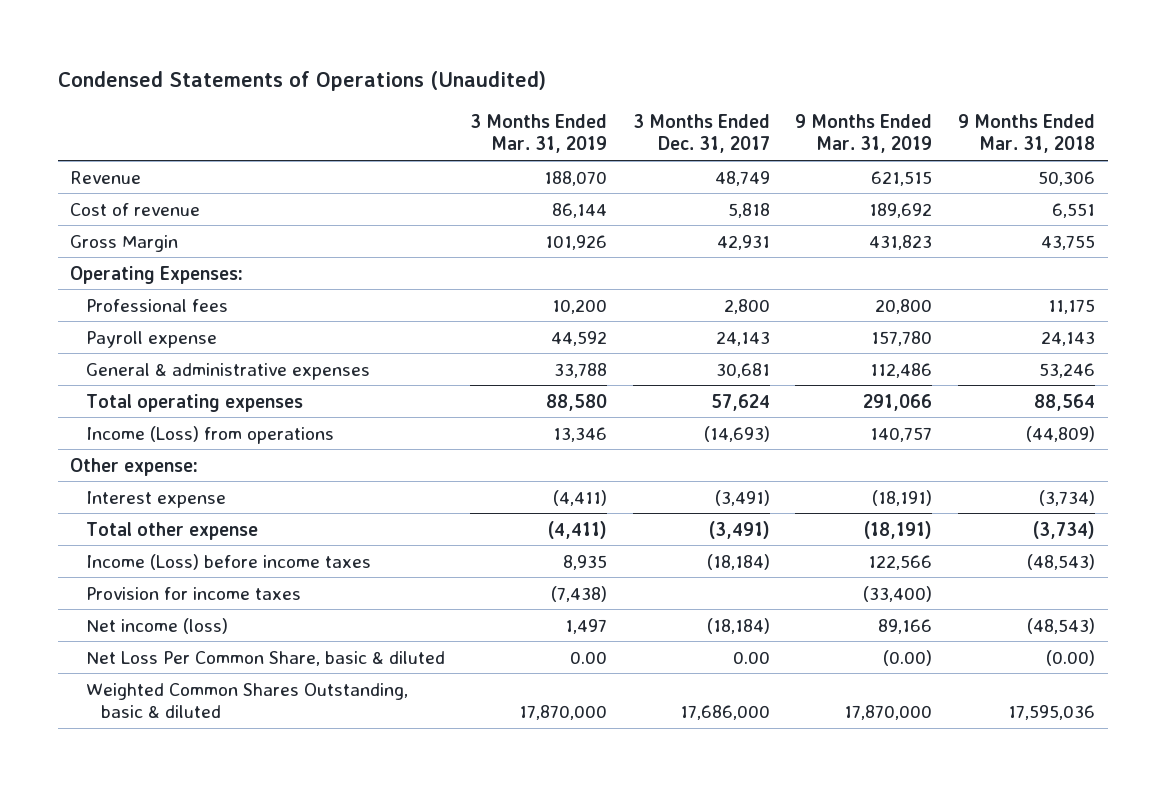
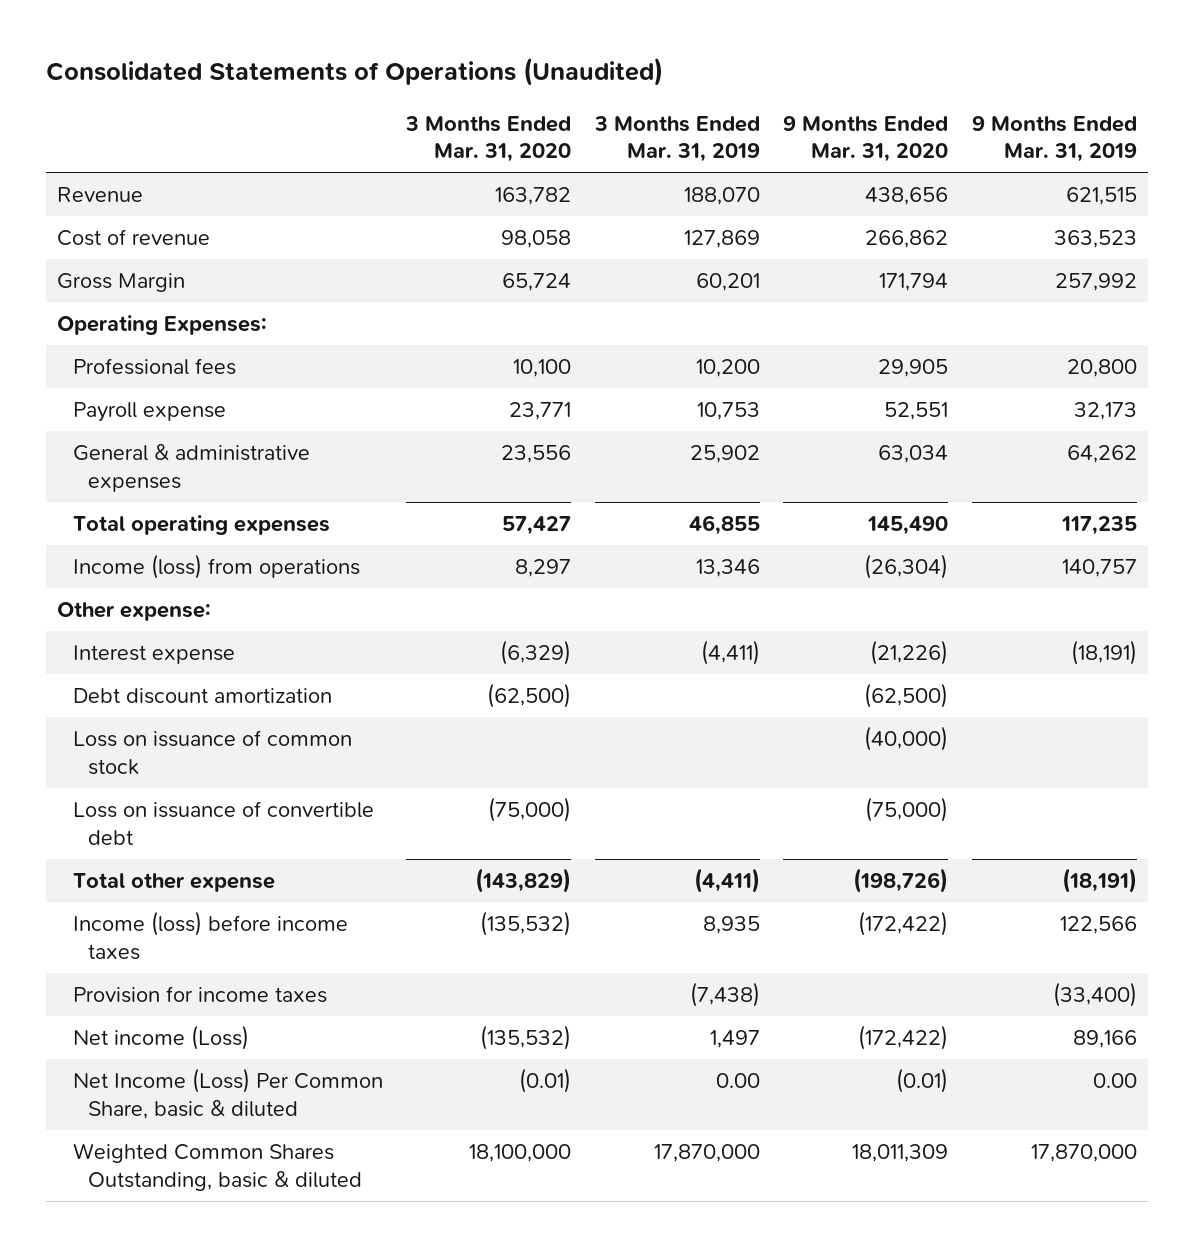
- Condensed Statements of Operations (Unaudited)
+ Consolidated Statements of Operations (Unaudited)
- | 3 Months Ended Mar. 31, 2019 | 3 Months Ended Dec. 31, 2017 | 9 Months Ended Mar. 31, 2019 | 9 Months Ended Mar. 31, 2018
+ | 3 Months Ended Mar. 31, 2020 | 3 Months Ended Mar. 31, 2019 | 9 Months Ended Mar. 31, 2020 | 9 Months Ended Mar. 31, 2019
- Cost of revenue | 86,144 | 5,818 | 189,692 | 6,551
- Gross Margin | 101,926 | 42,931 | 431,823 | 43,755
+ Cost of revenue | 98,058 | 127,869 | 266,862 | 363,523
+ Gross Margin | 65,724 | 60,201 | 171,794 | 257,992
- Payroll expense | 44,592 | 24,143 | 157,780 | 24,143
- General & administrative expenses | 33,788 | 30,681 | 112,486 | 53,246
- Total operating expenses | 88,580 | 57,624 | 291,066 | 88,564
- Income (Loss) from operations | 13,346 | (14,693) | 140,757 | (44,809)
+ Payroll expense | 23,771 | 10,753 | 52,551 | 32,173
+ General & administrative expenses | 23,556 | 25,902 | 63,034 | 64,262
+ Total operating expenses | 57,427 | 46,855 | 145,490 | 117,235
+ Income (loss) from operations | 8,297 | 13,346 | (26,304) | 140,757
+ Debt discount amortization | (62,500) | | (62,500) |
+ Loss on issuance of common stock | | | (40,000) |
+ Loss on issuance of convertible debt | (75,000) | | (75,000) |
- Income (Loss) before income taxes | 8,935 | (18,184) | 122,566 | (48,543)
+ Income (loss) before income taxes | (135,532) | 8,935 | (172,422) | 122,566
- Net income (loss) | 1,497 | (18,184) | 89,166 | (48,543)
- Net Loss Per Common Share, basic & diluted | 0.00 | 0.00 | (0.00) | (0.00)
+ Net income (Loss) | (135,532) | 1,497 | (172,422) | 89,166
+ Net Income (Loss) Per Common Share, basic & diluted | (0.01) | 0.00 | (0.01) | 0.00

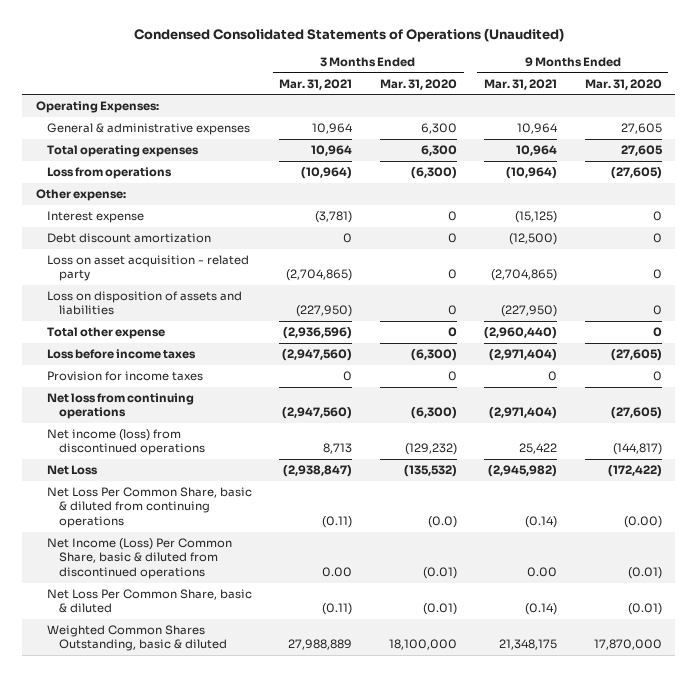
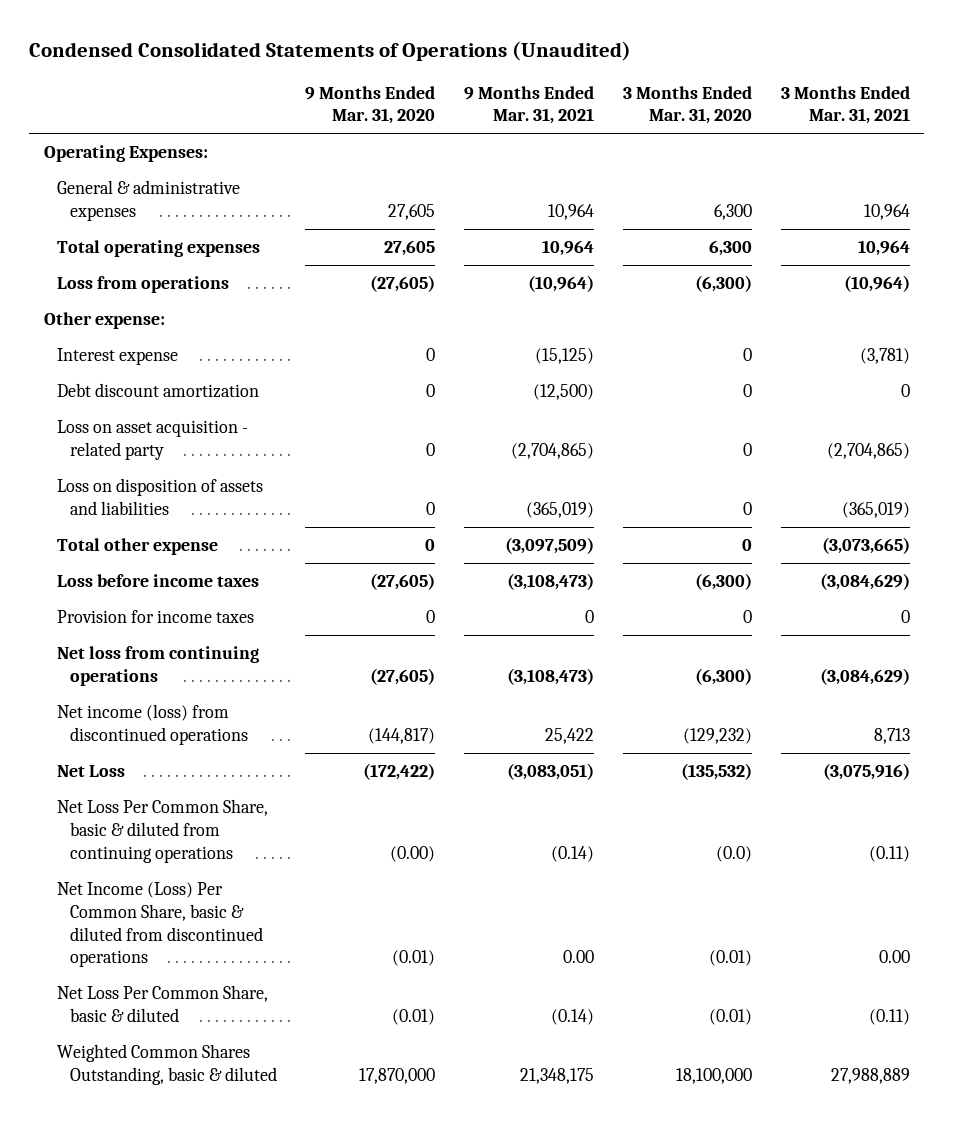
- | 3 Months Ended Mar. 31, 2021 | 3 Months Ended Mar. 31, 2020 | 9 Months Ended Mar. 31, 2021 | 9 Months Ended Mar. 31, 2020
+ | 9 Months Ended Mar. 31, 2020 | 9 Months Ended Mar. 31, 2021 | 3 Months Ended Mar. 31, 2020 | 3 Months Ended Mar. 31, 2021
- Loss on disposition of assets and liabilities | (227,950) | 0 | (227,950) | 0
- Total other expense | (2,936,596) | 0 | (2,960,440) | 0
- Loss before income taxes | (2,947,560) | (6,300) | (2,971,404) | (27,605)
+ Loss on disposition of assets and liabilities | 0 | (365,019) | 0 | (365,019)
+ Total other expense | 0 | (3,097,509) | 0 | (3,073,665)
+ Loss before income taxes | (27,605) | (3,108,473) | (6,300) | (3,084,629)
- Net loss from continuing operations | (2,947,560) | (6,300) | (2,971,404) | (27,605)
+ Net loss from continuing operations | (27,605) | (3,108,473) | (6,300) | (3,084,629)
- Net Loss | (2,938,847) | (135,532) | (2,945,982) | (172,422)
+ Net Loss | (172,422) | (3,083,051) | (135,532) | (3,075,916)

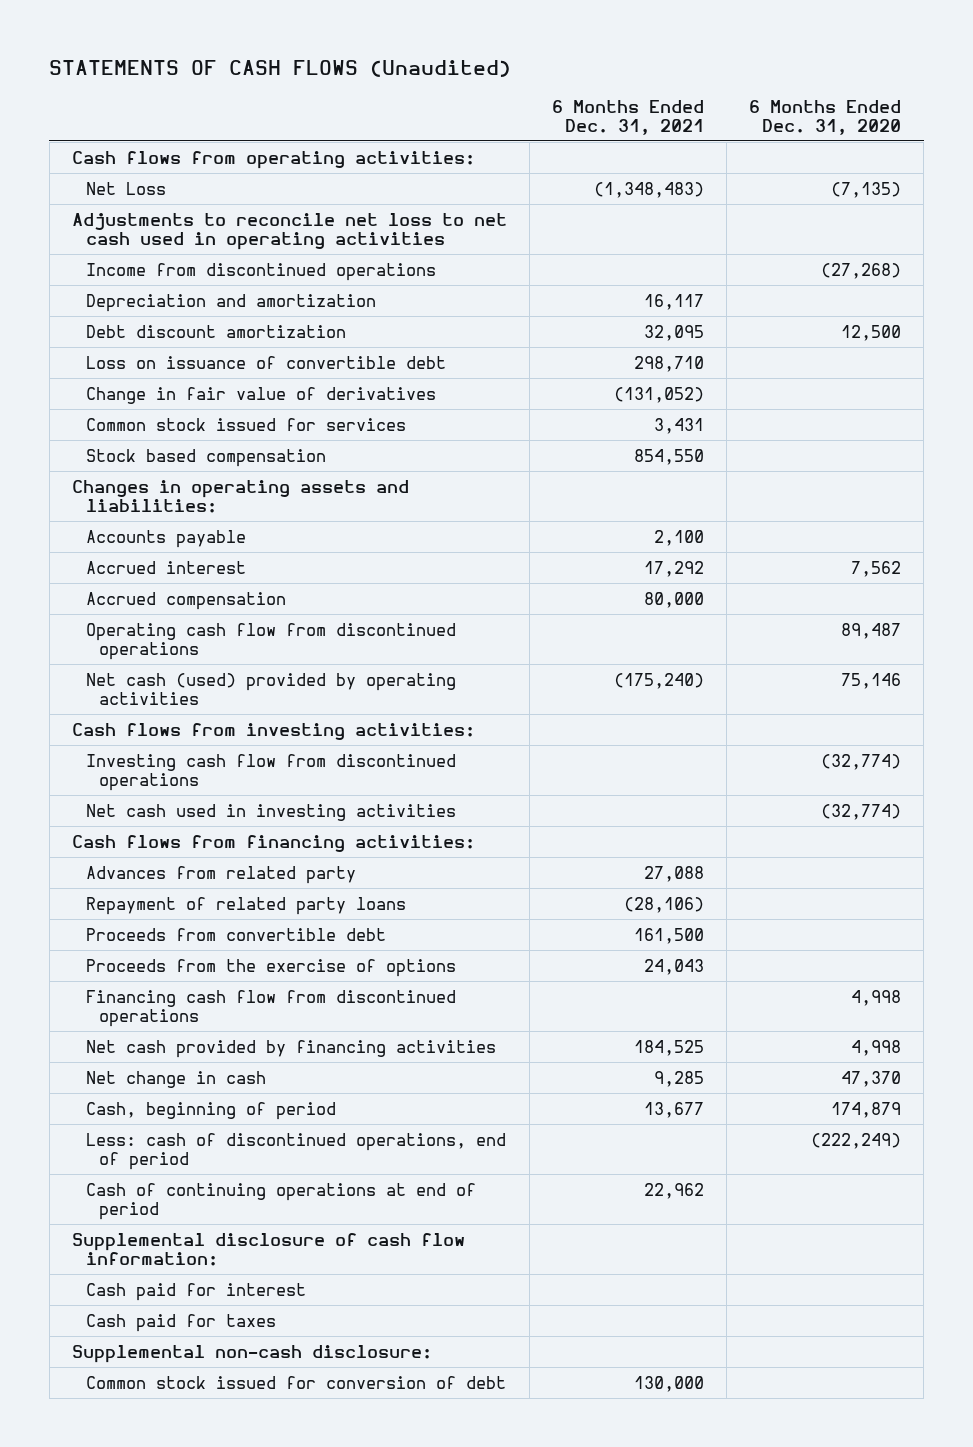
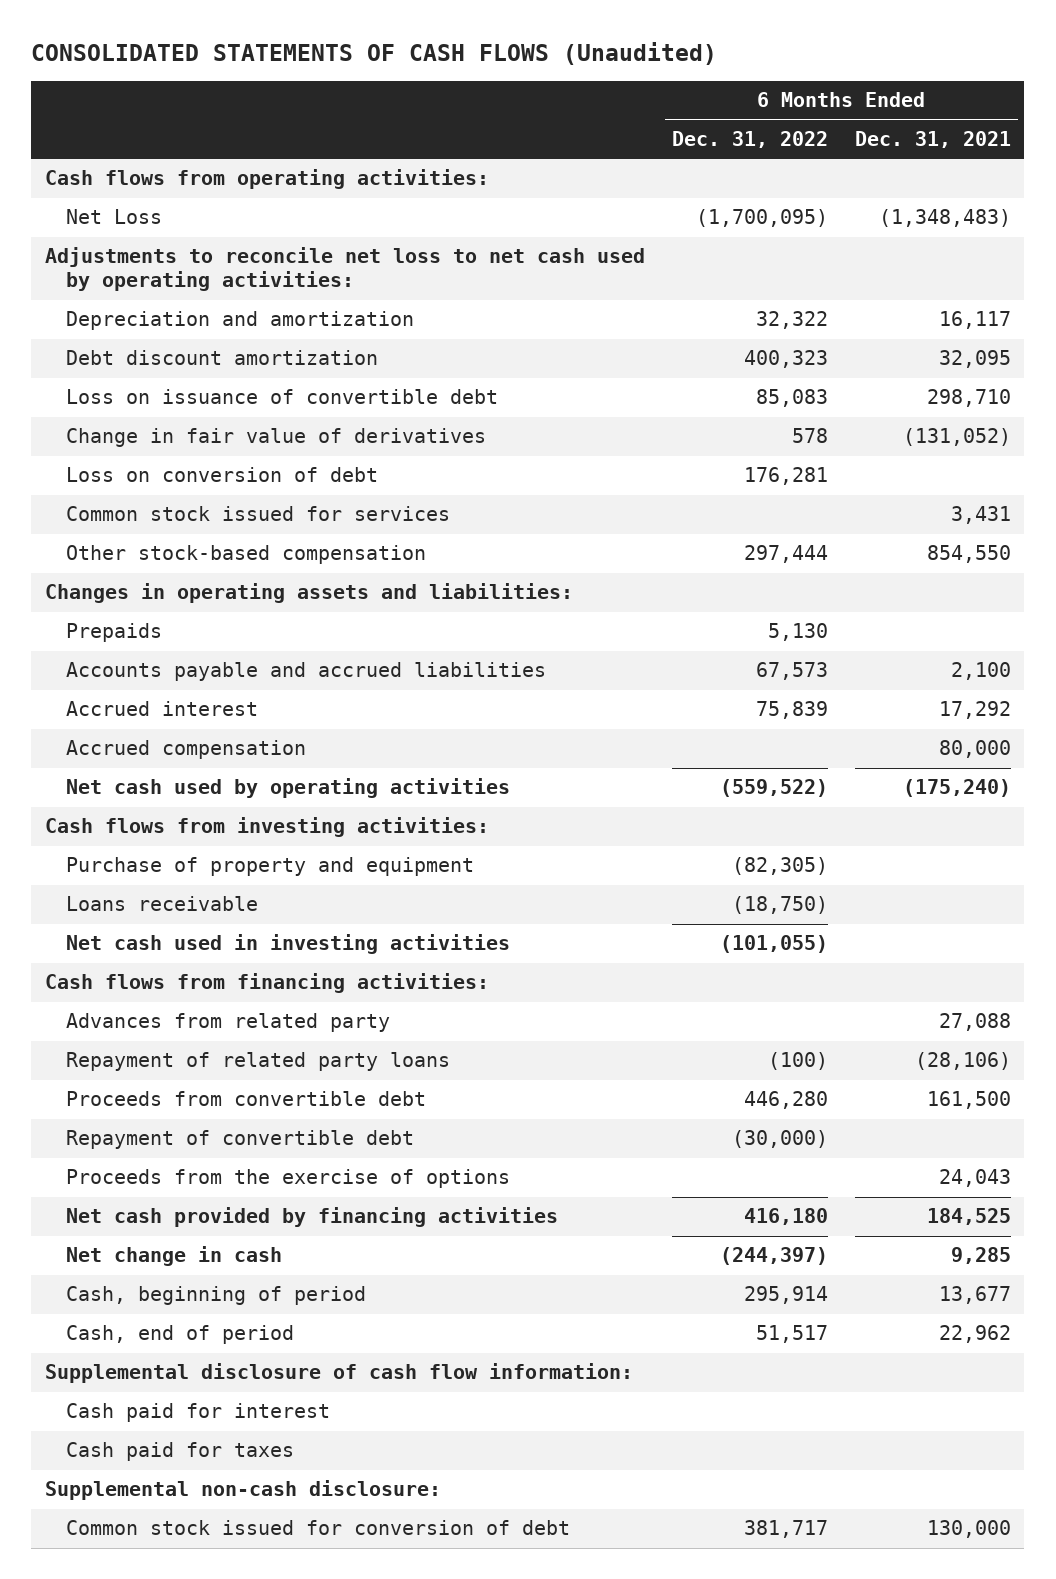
- STATEMENTS OF CASH FLOWS (Unaudited)
+ CONSOLIDATED STATEMENTS OF CASH FLOWS (Unaudited)
- | 6 Months Ended Dec. 31, 2021 | 6 Months Ended Dec. 31, 2020
+ | 6 Months Ended Dec. 31, 2022 | 6 Months Ended Dec. 31, 2021
- Adjustments to reconcile net loss to net cash used in operating activities
- Income from discontinued operations | | (27,268)
+ Adjustments to reconcile net loss to net cash used by operating activities:
+ Loss on conversion of debt | 176,281 |
- Stock based compensation | 854,550 |
+ Other stock-based compensation | 297,444 | 854,550
- Accounts payable | 2,100 |
+ Prepaids | 5,130 |
+ Accounts payable and accrued liabilities | 67,573 | 2,100
- Operating cash flow from discontinued operations | | 89,487
- Net cash (used) provided by operating activities | (175,240) | 75,146
+ Net cash used by operating activities | (559,522) | (175,240)
- Investing cash flow from discontinued operations | | (32,774)
+ Purchase of property and equipment | (82,305) |
+ Loans receivable | (18,750) |
+ Repayment of convertible debt | (30,000) |
- Financing cash flow from discontinued operations | | 4,998
- Less: cash of discontinued operations, end of period | | (222,249)
- Cash of continuing operations at end of period | 22,962 |
+ Cash, end of period | 51,517 | 22,962

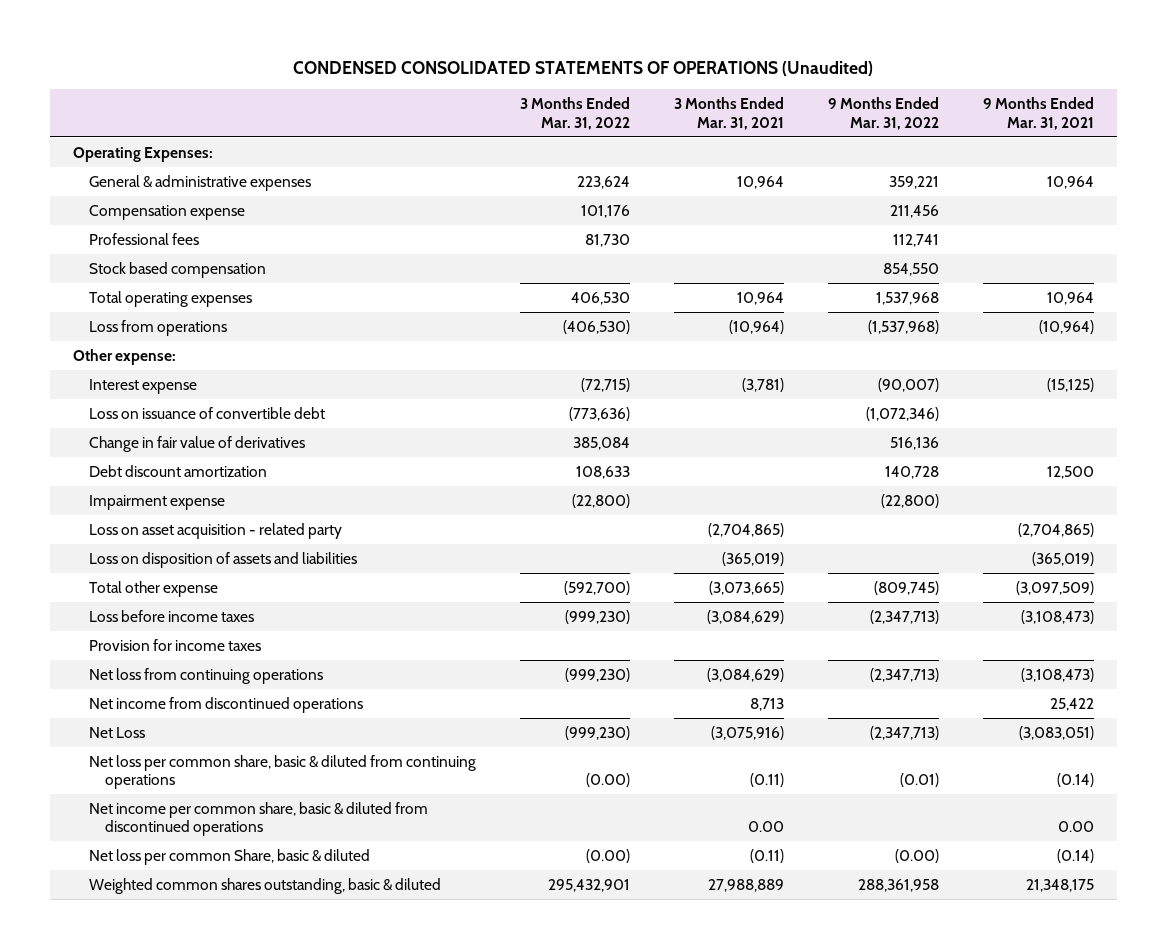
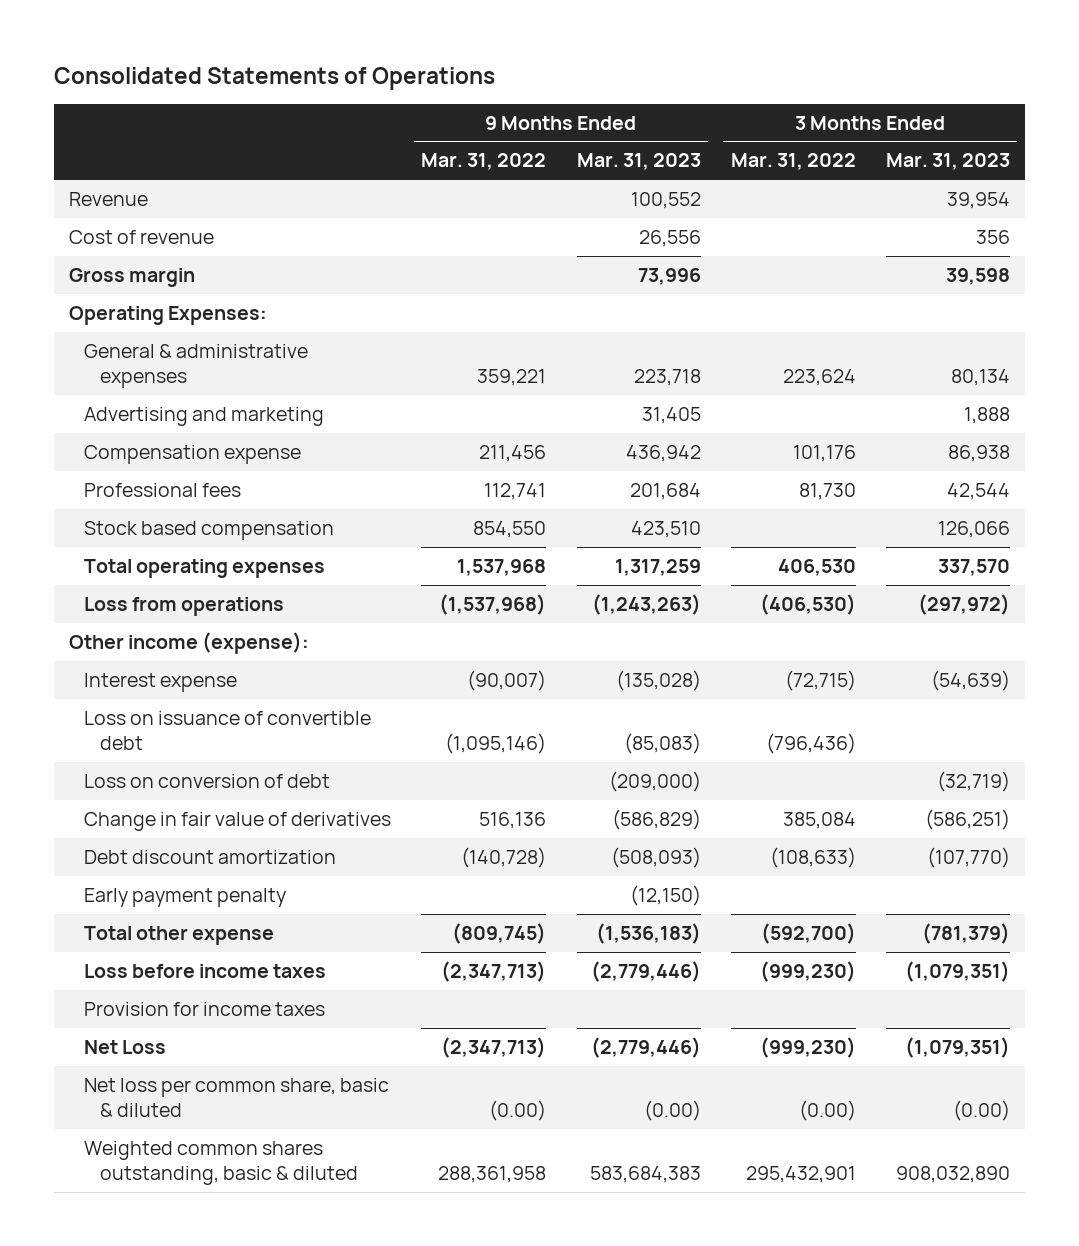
- CONDENSED CONSOLIDATED STATEMENTS OF OPERATIONS (Unaudited)
+ Consolidated Statements of Operations
- | 3 Months Ended Mar. 31, 2022 | 3 Months Ended Mar. 31, 2021 | 9 Months Ended Mar. 31, 2022 | 9 Months Ended Mar. 31, 2021
+ | 9 Months Ended Mar. 31, 2022 | 9 Months Ended Mar. 31, 2023 | 3 Months Ended Mar. 31, 2022 | 3 Months Ended Mar. 31, 2023
+ Revenue | | 100,552 | | 39,954
+ Cost of revenue | | 26,556 | | 356
+ Gross margin | | 73,996 | | 39,598
+ Advertising and marketing | | 31,405 | | 1,888
- Other expense:
+ Other income (expense):
- Loss on issuance of convertible debt | (773,636) | | (1,072,346) |
+ Loss on issuance of convertible debt | (1,095,146) | (85,083) | (796,436) |
+ Loss on conversion of debt | | (209,000) | | (32,719)
- Debt discount amortization | 108,633 | | 140,728 | 12,500
- Impairment expense | (22,800) | | (22,800) |
- Loss on asset acquisition - related party | | (2,704,865) | | (2,704,865)
- Loss on disposition of assets and liabilities | | (365,019) | | (365,019)
+ Debt discount amortization | (140,728) | (508,093) | (108,633) | (107,770)
+ Early payment penalty | | (12,150) | |
- Net loss from continuing operations | (999,230) | (3,084,629) | (2,347,713) | (3,108,473)
- Net income from discontinued operations | | 8,713 | | 25,422
- Net loss per common share, basic & diluted from continuing operations | (0.00) | (0.11) | (0.01) | (0.14)
- Net income per common share, basic & diluted from discontinued operations | | 0.00 | | 0.00
- Net loss per common Share, basic & diluted | (0.00) | (0.11) | (0.00) | (0.14)
+ Net loss per common share, basic & diluted | (0.00) | (0.00) | (0.00) | (0.00)

